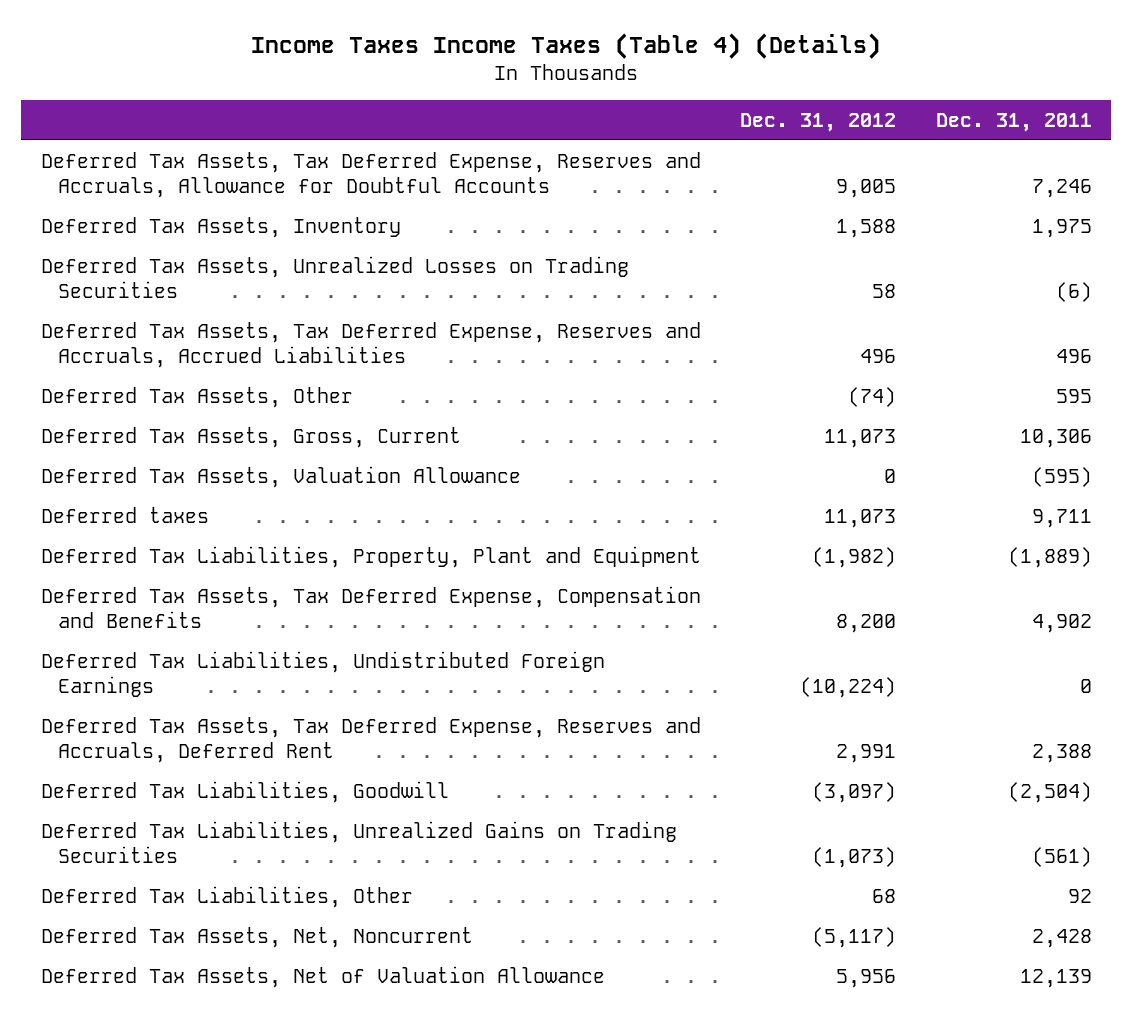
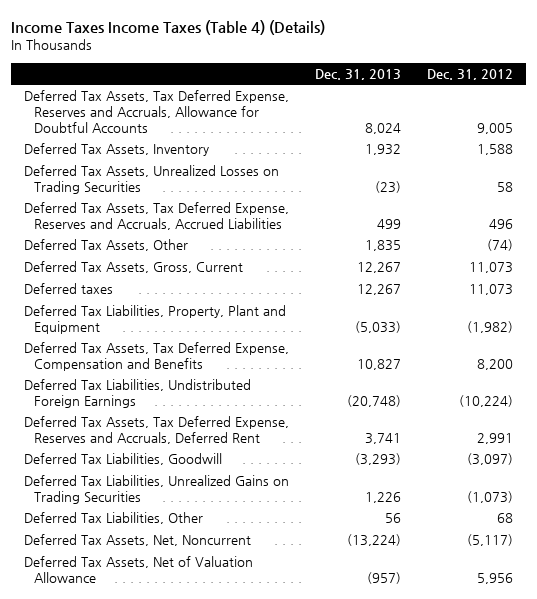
- | Dec. 31, 2012 | Dec. 31, 2011
+ | Dec. 31, 2013 | Dec. 31, 2012
- Deferred Tax Assets, Valuation Allowance | 0 | (595)

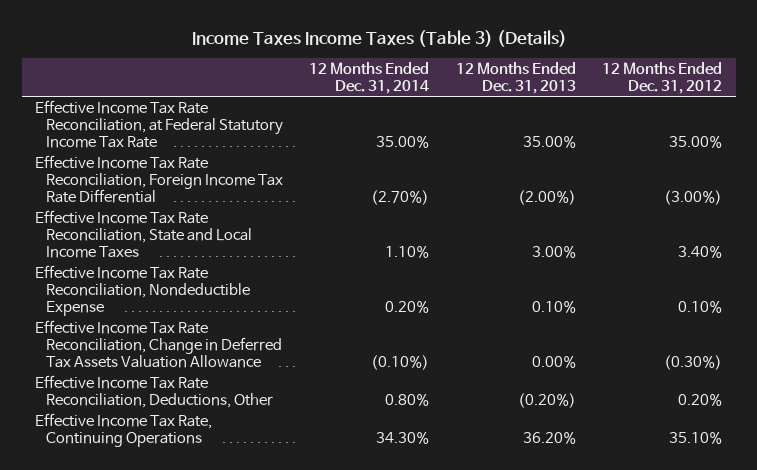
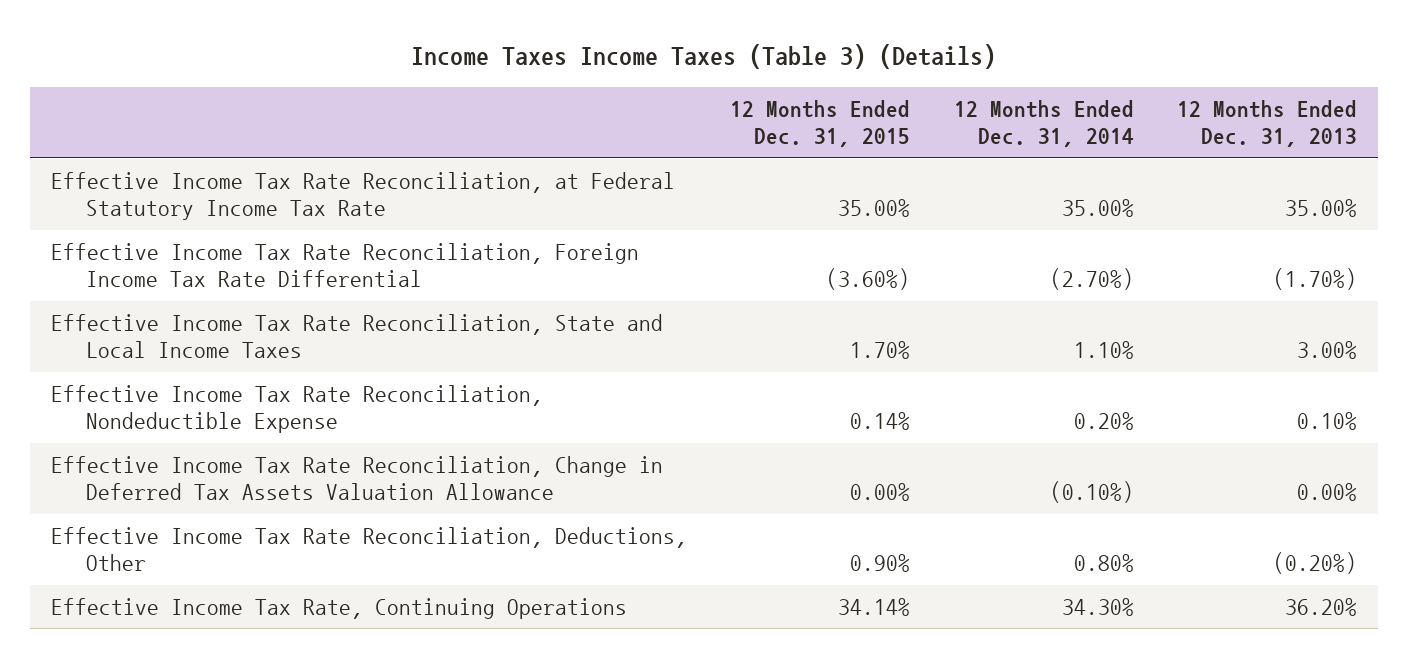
- | 12 Months Ended Dec. 31, 2014 | 12 Months Ended Dec. 31, 2013 | 12 Months Ended Dec. 31, 2012
+ | 12 Months Ended Dec. 31, 2015 | 12 Months Ended Dec. 31, 2014 | 12 Months Ended Dec. 31, 2013
- Effective Income Tax Rate Reconciliation, Foreign Income Tax Rate Differential | (2.70%) | (2.00%) | (3.00%)
+ Effective Income Tax Rate Reconciliation, Foreign Income Tax Rate Differential | (3.60%) | (2.70%) | (1.70%)

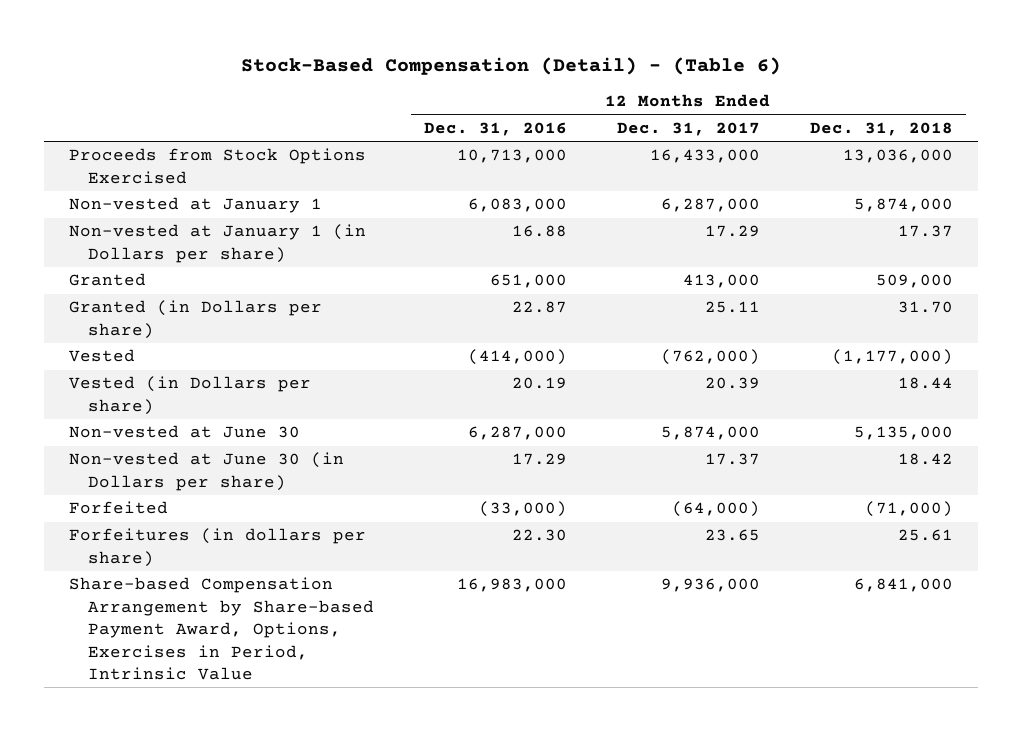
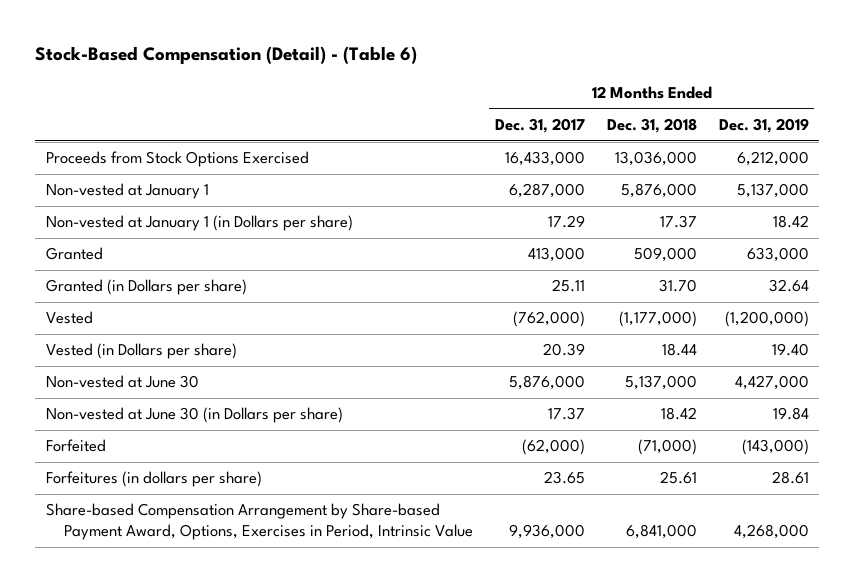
- | 12 Months Ended Dec. 31, 2016 | 12 Months Ended Dec. 31, 2017 | 12 Months Ended Dec. 31, 2018
+ | 12 Months Ended Dec. 31, 2017 | 12 Months Ended Dec. 31, 2018 | 12 Months Ended Dec. 31, 2019
- Non-vested at January 1 | 6,083,000 | 6,287,000 | 5,874,000
+ Non-vested at January 1 | 6,287,000 | 5,876,000 | 5,137,000
- Non-vested at June 30 | 6,287,000 | 5,874,000 | 5,135,000
+ Non-vested at June 30 | 5,876,000 | 5,137,000 | 4,427,000
- Forfeited | (33,000) | (64,000) | (71,000)
+ Forfeited | (62,000) | (71,000) | (143,000)

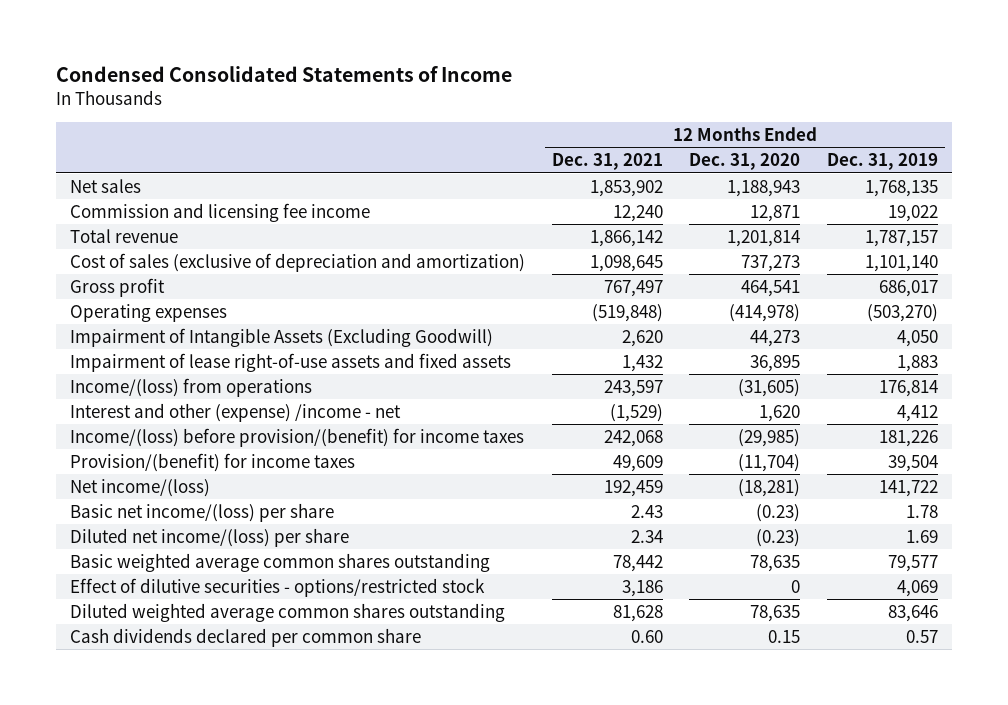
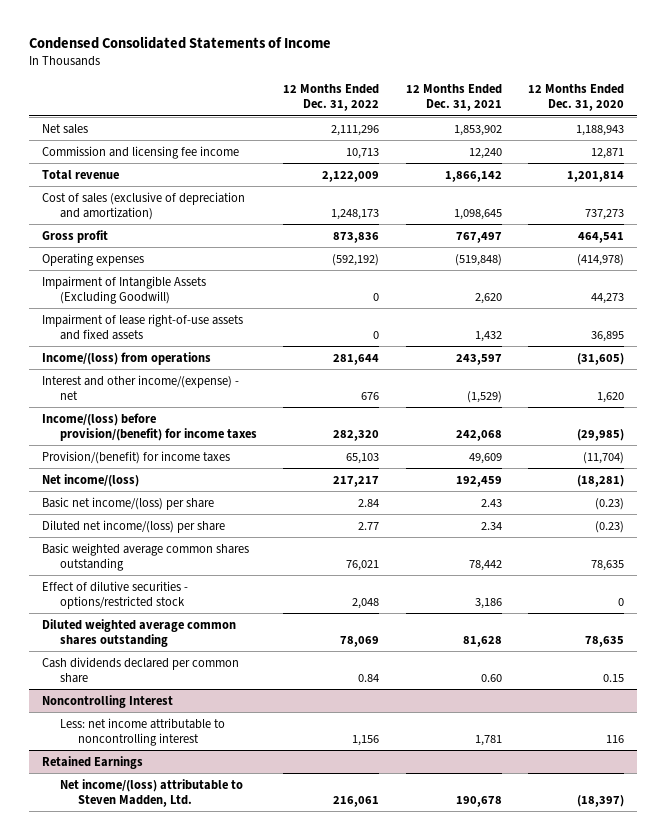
- | 12 Months Ended Dec. 31, 2021 | 12 Months Ended Dec. 31, 2020 | 12 Months Ended Dec. 31, 2019
+ | 12 Months Ended Dec. 31, 2022 | 12 Months Ended Dec. 31, 2021 | 12 Months Ended Dec. 31, 2020
- Interest and other (expense) /income - net | (1,529) | 1,620 | 4,412
+ Interest and other income/(expense) - net | 676 | (1,529) | 1,620
+ Noncontrolling Interest
+ Less: net income attributable to noncontrolling interest | 1,156 | 1,781 | 116
+ Retained Earnings
+ Net income/(loss) attributable to Steven Madden, Ltd. | 216,061 | 190,678 | (18,397)

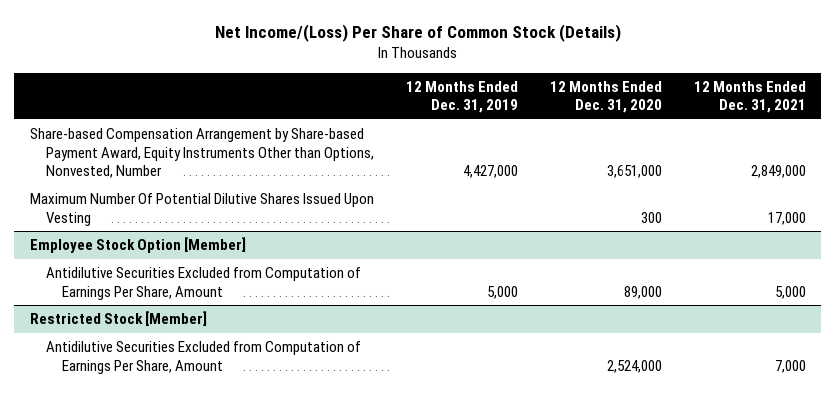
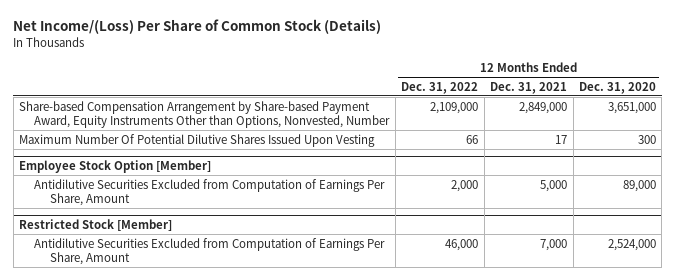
- | 12 Months Ended Dec. 31, 2019 | 12 Months Ended Dec. 31, 2020 | 12 Months Ended Dec. 31, 2021
+ | 12 Months Ended Dec. 31, 2022 | 12 Months Ended Dec. 31, 2021 | 12 Months Ended Dec. 31, 2020
- Maximum Number Of Potential Dilutive Shares Issued Upon Vesting | | 300 | 17,000
+ Maximum Number Of Potential Dilutive Shares Issued Upon Vesting | 66 | 17 | 300

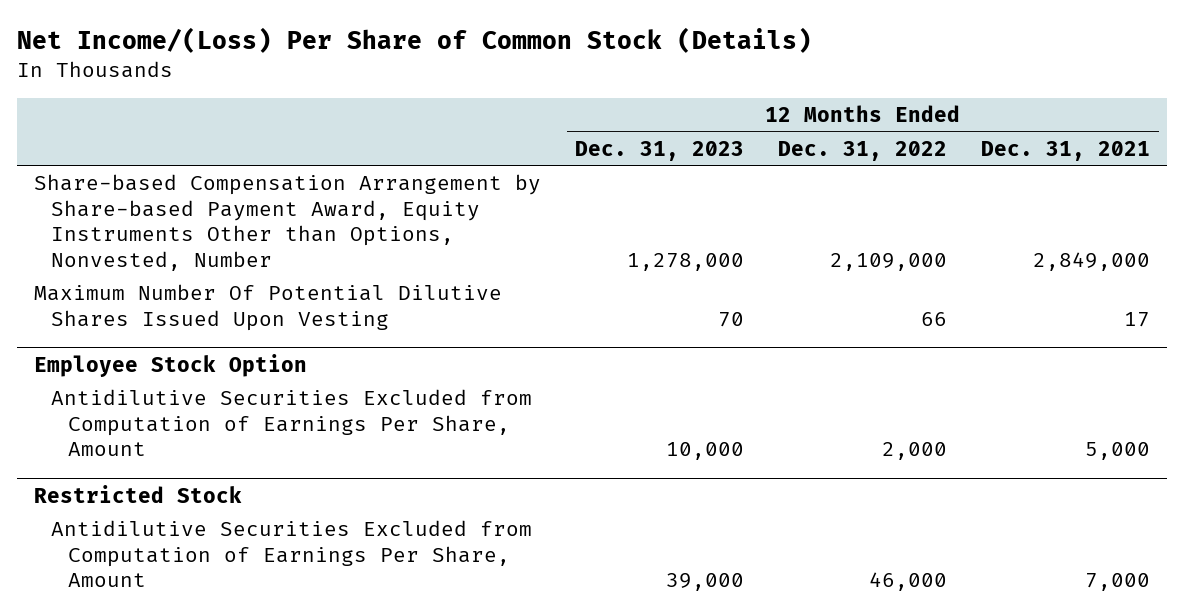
- | 12 Months Ended Dec. 31, 2022 | 12 Months Ended Dec. 31, 2021 | 12 Months Ended Dec. 31, 2020
+ | 12 Months Ended Dec. 31, 2023 | 12 Months Ended Dec. 31, 2022 | 12 Months Ended Dec. 31, 2021
- Employee Stock Option [Member]
+ Employee Stock Option
- Restricted Stock [Member]
+ Restricted Stock

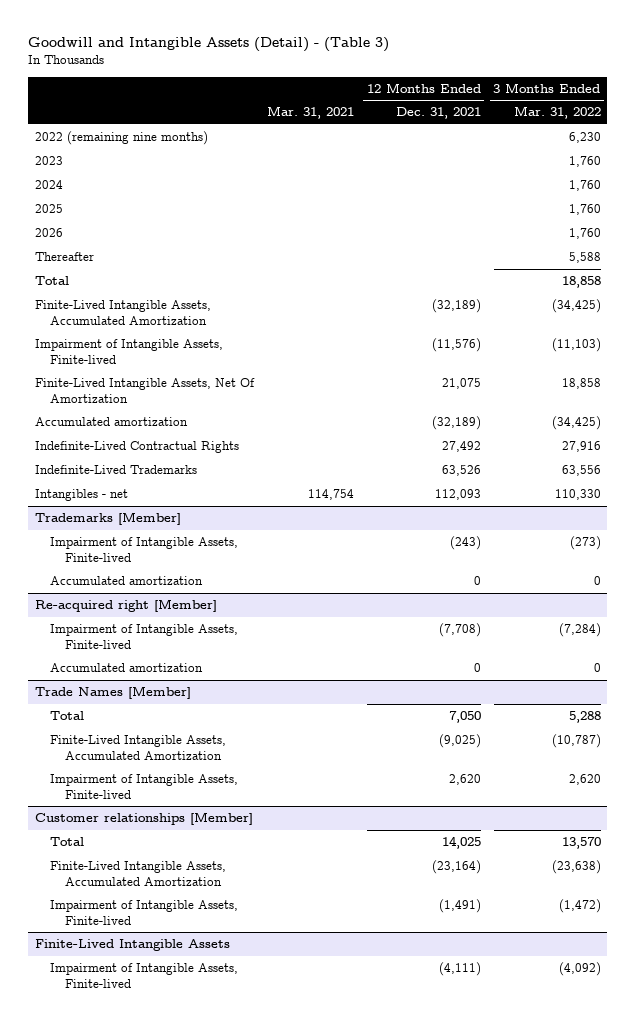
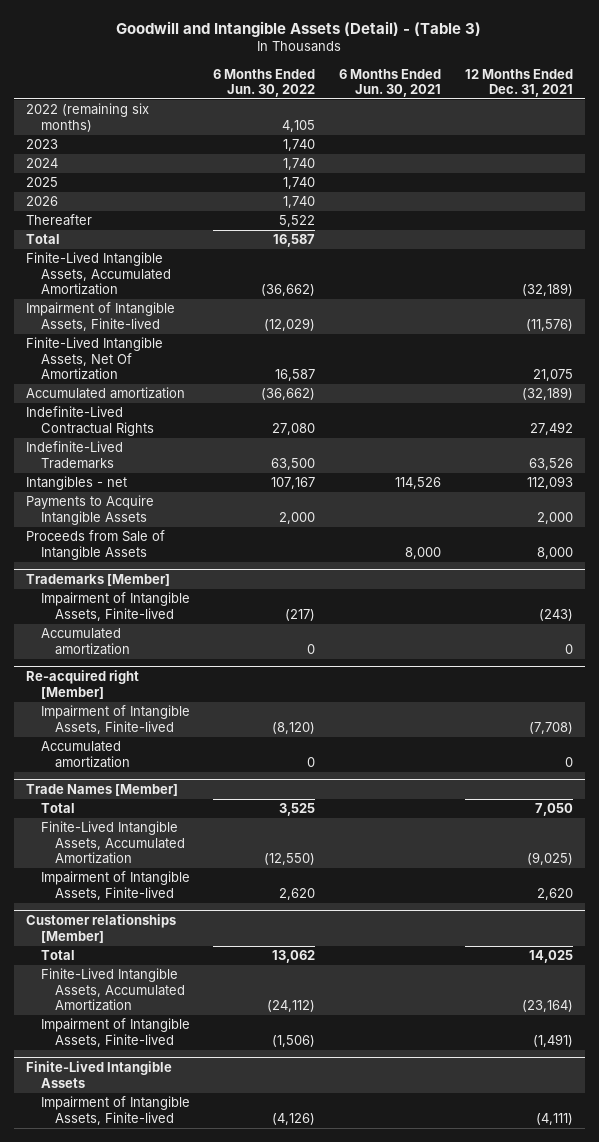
- | Mar. 31, 2021 | 12 Months Ended Dec. 31, 2021 | 3 Months Ended Mar. 31, 2022
+ | 6 Months Ended Jun. 30, 2022 | 6 Months Ended Jun. 30, 2021 | 12 Months Ended Dec. 31, 2021
- 2022 (remaining nine months) | | | 6,230
+ 2022 (remaining six months) | 4,105 | |
+ Payments to Acquire Intangible Assets | 2,000 | | 2,000
+ Proceeds from Sale of Intangible Assets | | 8,000 | 8,000

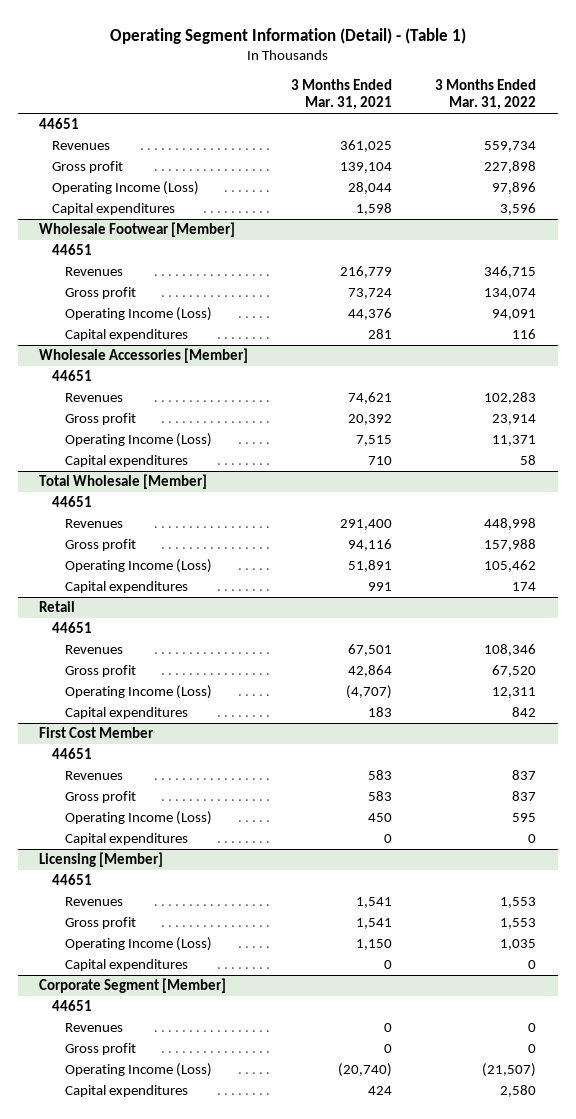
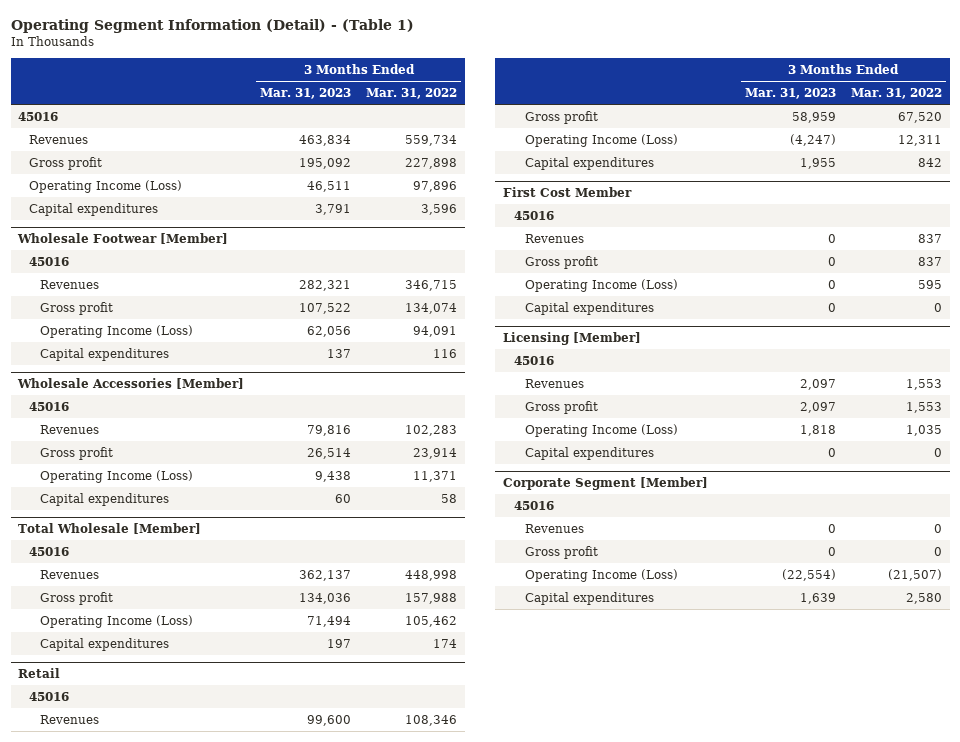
- | 3 Months Ended Mar. 31, 2021 | 3 Months Ended Mar. 31, 2022
+ | 3 Months Ended Mar. 31, 2023 | 3 Months Ended Mar. 31, 2022
- 44651
+ 45016
@ Wholesale Footwear [Member]
- 44651
+ 45016
@ Wholesale Accessories [Member]
- 44651
+ 45016
@ Total Wholesale [Member]
- 44651
+ 45016
@ Retail
- 44651
+ 45016
@ First Cost Member
- 44651
+ 45016
@ Licensing [Member]
- 44651
+ 45016
@ Corporate Segment [Member]
- 44651
+ 45016

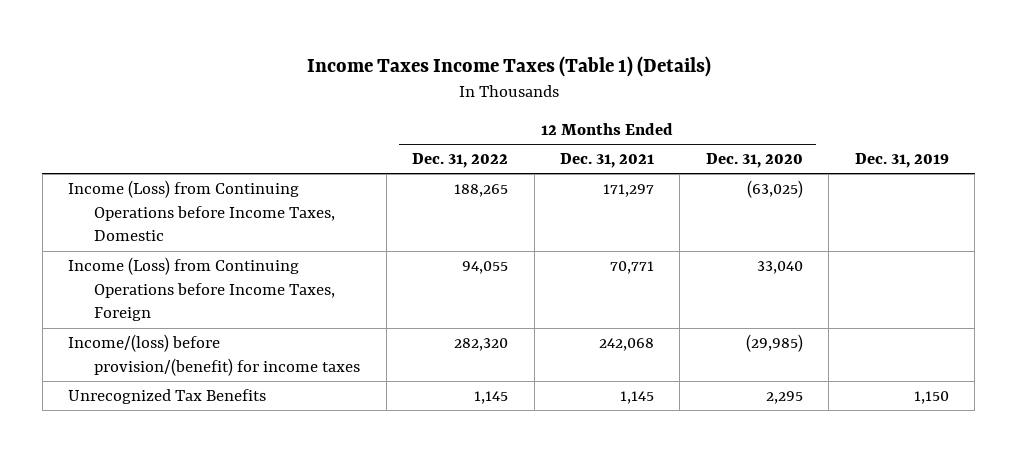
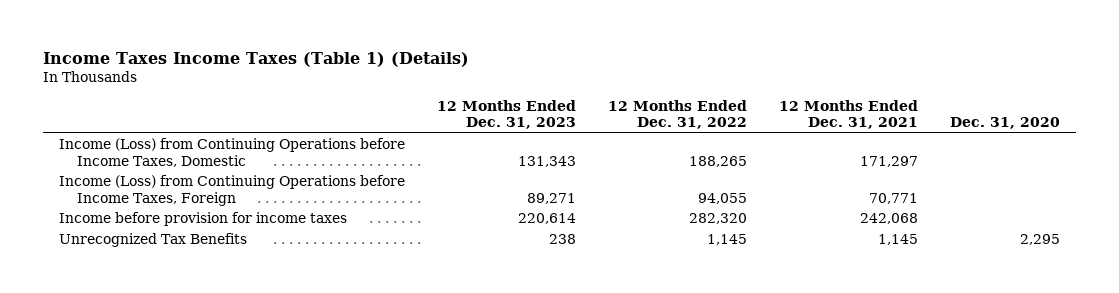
- | 12 Months Ended Dec. 31, 2022 | 12 Months Ended Dec. 31, 2021 | 12 Months Ended Dec. 31, 2020 | Dec. 31, 2019
+ | 12 Months Ended Dec. 31, 2023 | 12 Months Ended Dec. 31, 2022 | 12 Months Ended Dec. 31, 2021 | Dec. 31, 2020
- Income/(loss) before provision/(benefit) for income taxes | 282,320 | 242,068 | (29,985) |
+ Income before provision for income taxes | 220,614 | 282,320 | 242,068 |

